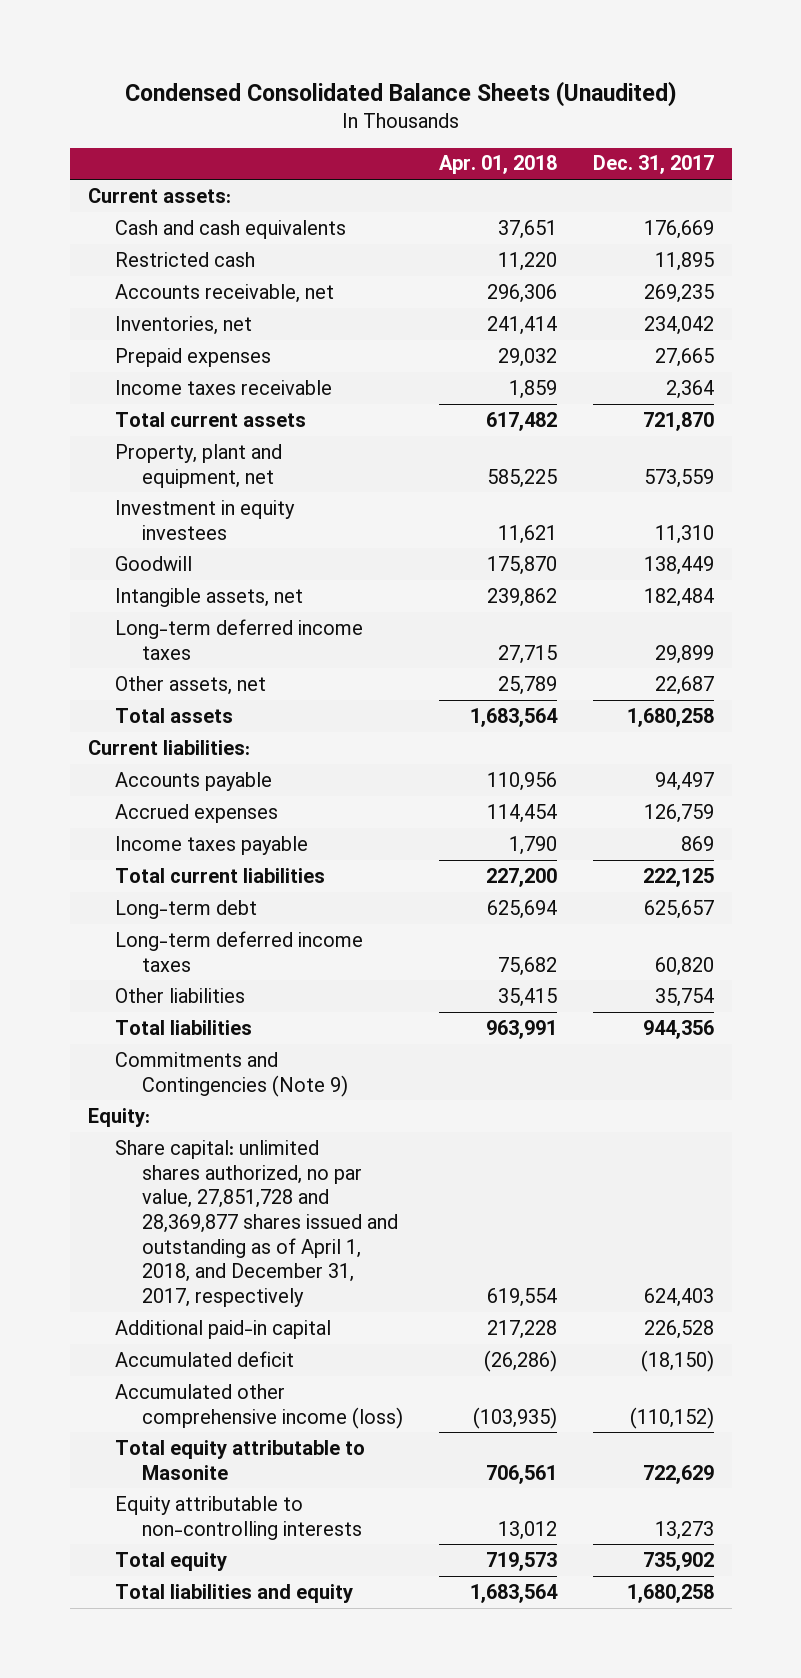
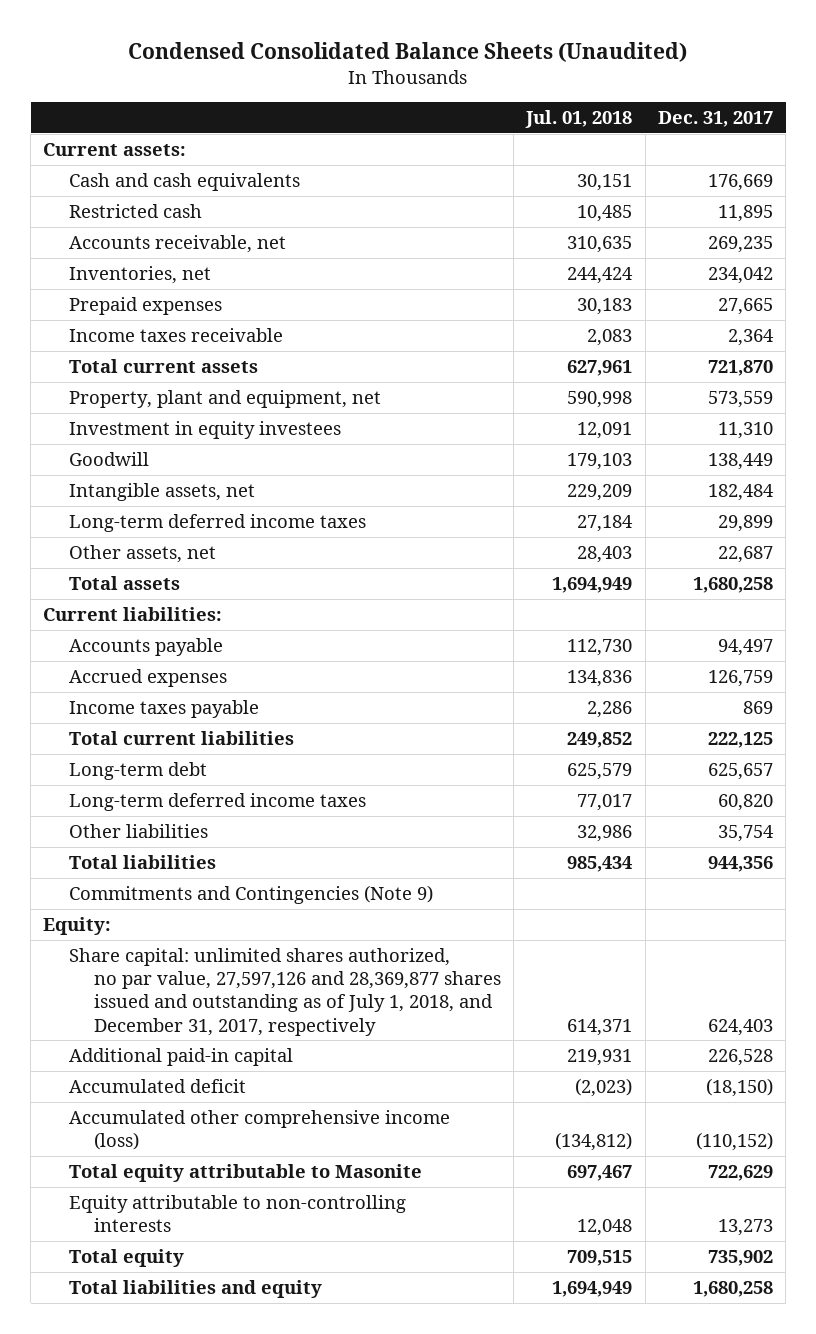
- | Apr. 01, 2018 | Dec. 31, 2017
+ | Jul. 01, 2018 | Dec. 31, 2017
- Share capital: unlimited shares authorized, no par value, 27,851,728 and 28,369,877 shares issued and outstanding as of April 1, 2018, and December 31, 2017, respectively | 619,554 | 624,403
+ Share capital: unlimited shares authorized, no par value, 27,597,126 and 28,369,877 shares issued and outstanding as of July 1, 2018, and December 31, 2017, respectively | 614,371 | 624,403

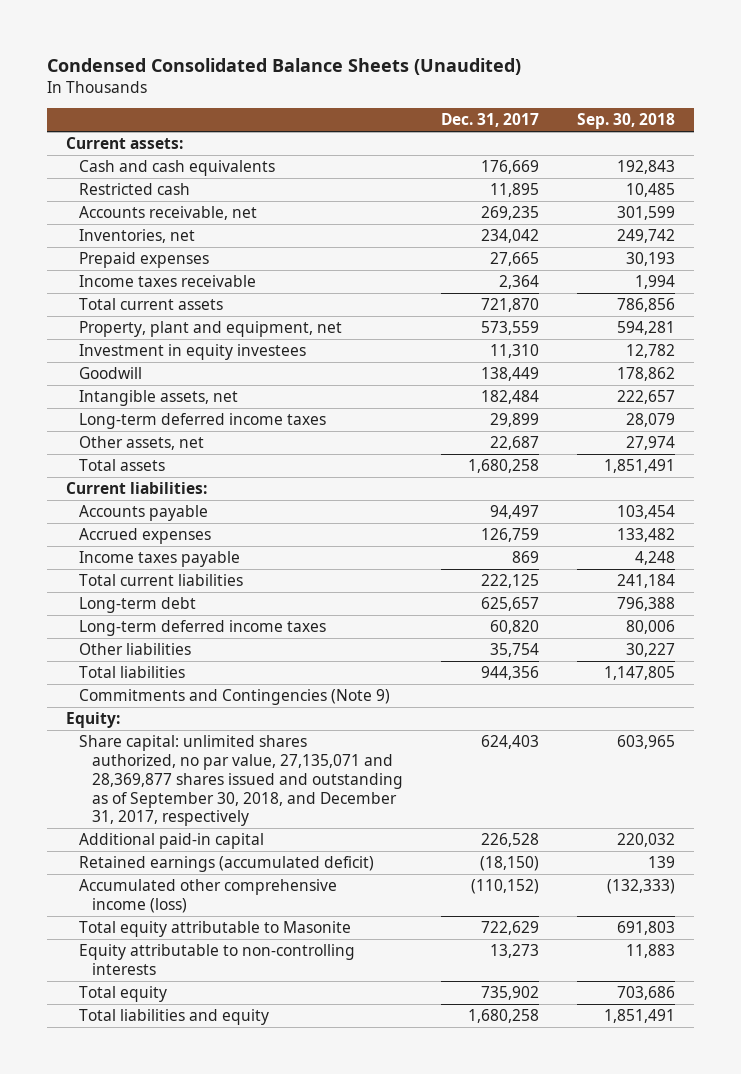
- | Jul. 01, 2018 | Dec. 31, 2017
+ | Dec. 31, 2017 | Sep. 30, 2018
- Share capital: unlimited shares authorized, no par value, 27,597,126 and 28,369,877 shares issued and outstanding as of July 1, 2018, and December 31, 2017, respectively | 614,371 | 624,403
+ Share capital: unlimited shares authorized, no par value, 27,135,071 and 28,369,877 shares issued and outstanding as of September 30, 2018, and December 31, 2017, respectively | 624,403 | 603,965
- Accumulated deficit | (2,023) | (18,150)
+ Retained earnings (accumulated deficit) | (18,150) | 139

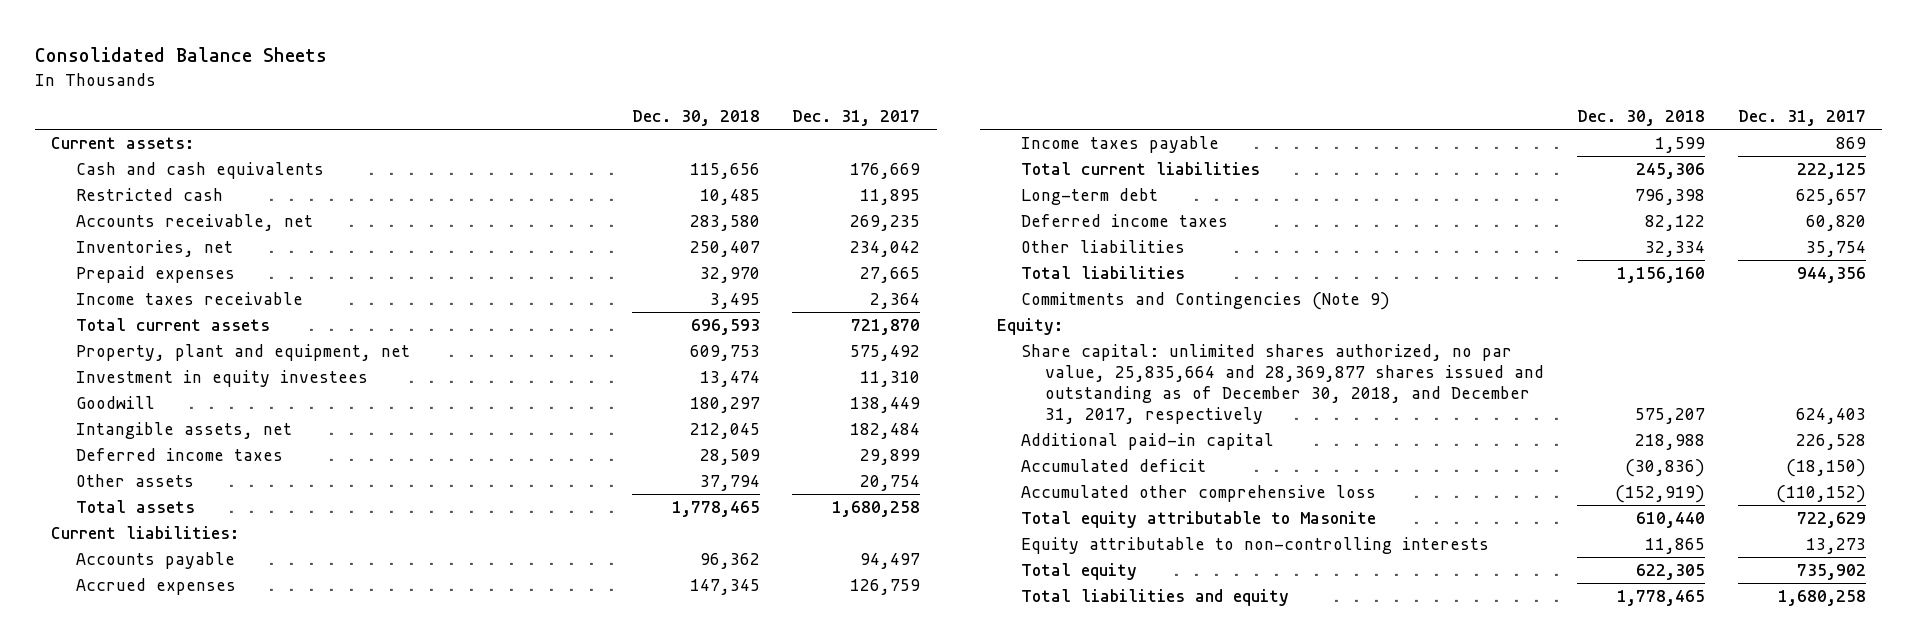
- Condensed Consolidated Balance Sheets (Unaudited)
+ Consolidated Balance Sheets
- | Dec. 31, 2017 | Sep. 30, 2018
+ | Dec. 30, 2018 | Dec. 31, 2017
- Property, plant and equipment, net | 573,559 | 594,281
+ Property, plant and equipment, net | 609,753 | 575,492
- Long-term deferred income taxes | 29,899 | 28,079
- Other assets, net | 22,687 | 27,974
+ Deferred income taxes | 28,509 | 29,899
+ Other assets | 37,794 | 20,754
- Long-term deferred income taxes | 60,820 | 80,006
+ Deferred income taxes | 82,122 | 60,820
- Share capital: unlimited shares authorized, no par value, 27,135,071 and 28,369,877 shares issued and outstanding as of September 30, 2018, and December 31, 2017, respectively | 624,403 | 603,965
+ Share capital: unlimited shares authorized, no par value, 25,835,664 and 28,369,877 shares issued and outstanding as of December 30, 2018, and December 31, 2017, respectively | 575,207 | 624,403
- Retained earnings (accumulated deficit) | (18,150) | 139
- Accumulated other comprehensive income (loss) | (110,152) | (132,333)
+ Accumulated deficit | (30,836) | (18,150)
+ Accumulated other comprehensive loss | (152,919) | (110,152)

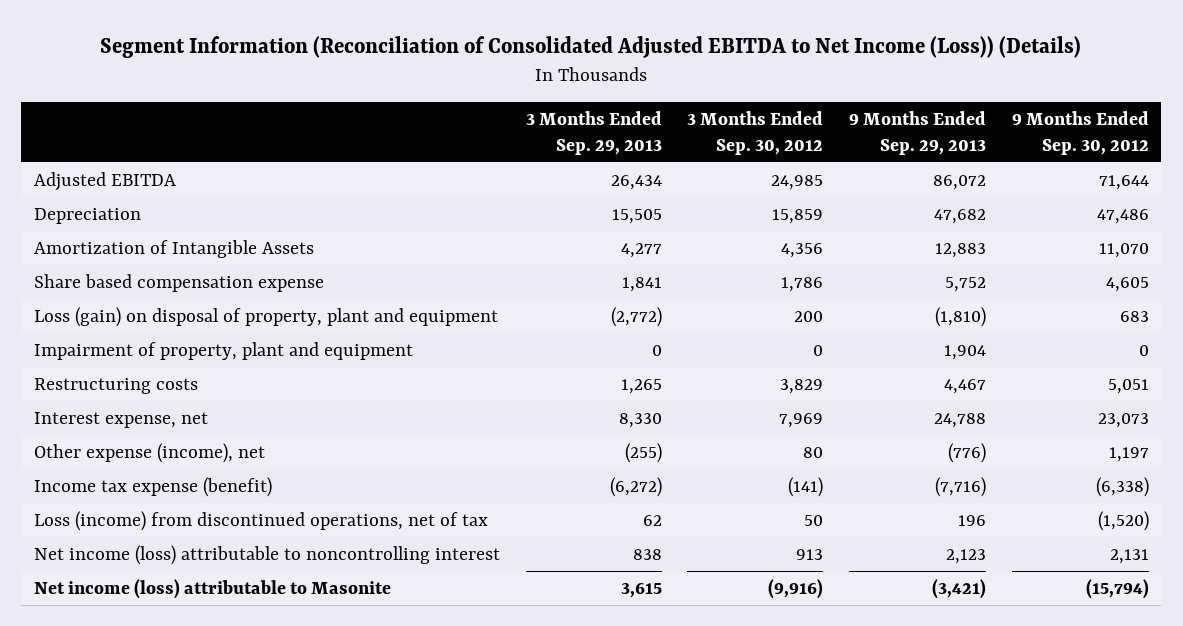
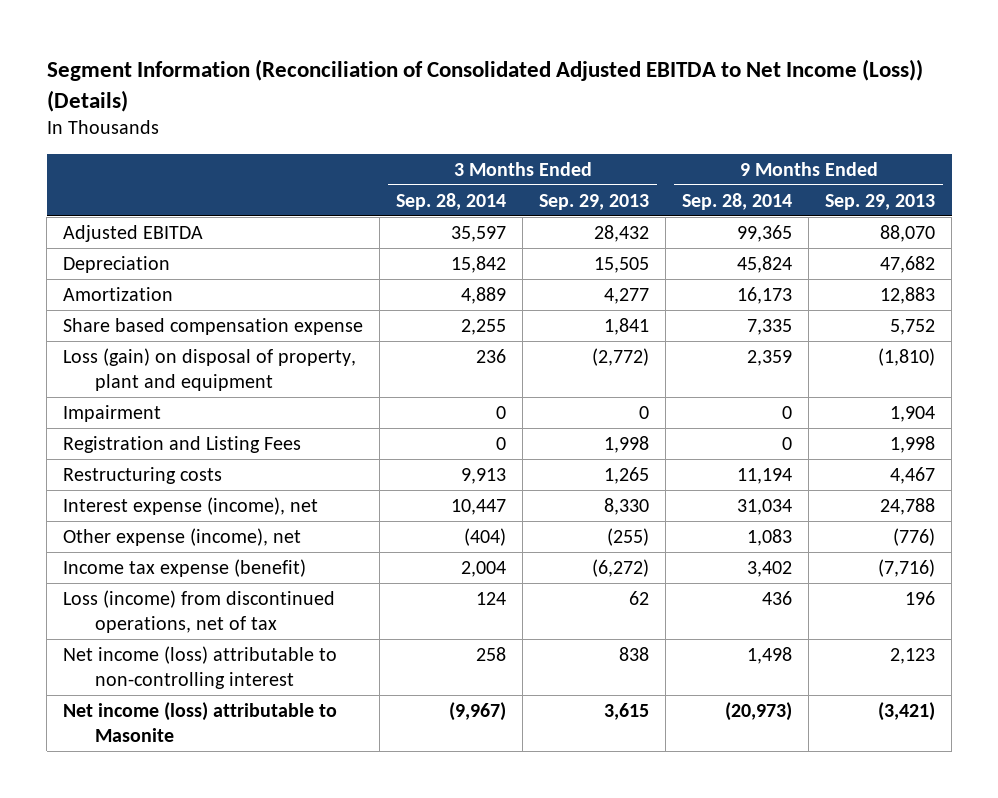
- | 3 Months Ended Sep. 29, 2013 | 3 Months Ended Sep. 30, 2012 | 9 Months Ended Sep. 29, 2013 | 9 Months Ended Sep. 30, 2012
+ | 3 Months Ended Sep. 28, 2014 | 3 Months Ended Sep. 29, 2013 | 9 Months Ended Sep. 28, 2014 | 9 Months Ended Sep. 29, 2013
- Adjusted EBITDA | 26,434 | 24,985 | 86,072 | 71,644
+ Adjusted EBITDA | 35,597 | 28,432 | 99,365 | 88,070
- Amortization of Intangible Assets | 4,277 | 4,356 | 12,883 | 11,070
+ Amortization | 4,889 | 4,277 | 16,173 | 12,883
- Impairment of property, plant and equipment | 0 | 0 | 1,904 | 0
+ Impairment | 0 | 0 | 0 | 1,904
+ Registration and Listing Fees | 0 | 1,998 | 0 | 1,998
- Interest expense, net | 8,330 | 7,969 | 24,788 | 23,073
+ Interest expense (income), net | 10,447 | 8,330 | 31,034 | 24,788
- Net income (loss) attributable to noncontrolling interest | 838 | 913 | 2,123 | 2,131
+ Net income (loss) attributable to non-controlling interest | 258 | 838 | 1,498 | 2,123

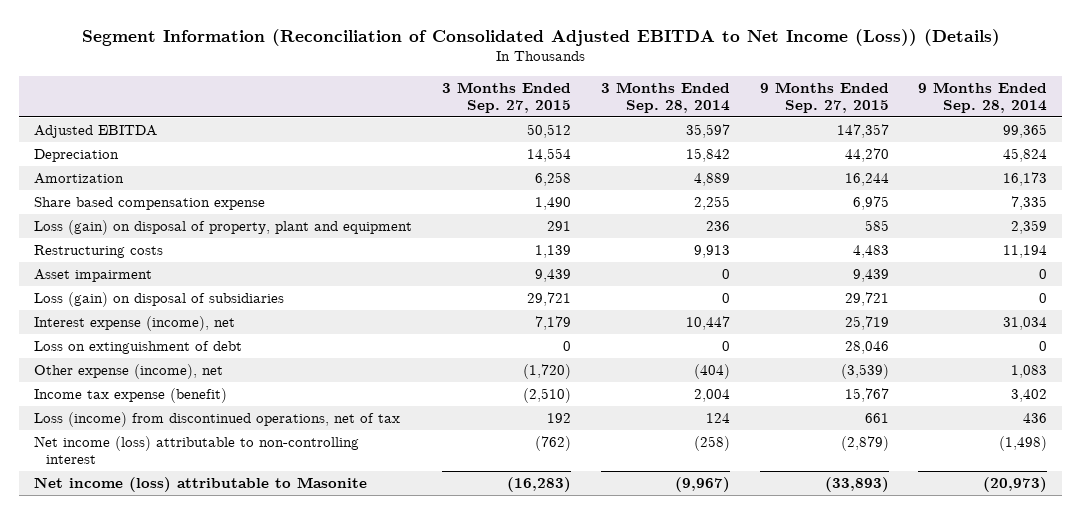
- | 3 Months Ended Sep. 28, 2014 | 3 Months Ended Sep. 29, 2013 | 9 Months Ended Sep. 28, 2014 | 9 Months Ended Sep. 29, 2013
+ | 3 Months Ended Sep. 27, 2015 | 3 Months Ended Sep. 28, 2014 | 9 Months Ended Sep. 27, 2015 | 9 Months Ended Sep. 28, 2014
- Impairment | 0 | 0 | 0 | 1,904
- Registration and Listing Fees | 0 | 1,998 | 0 | 1,998
+ Asset impairment | 9,439 | 0 | 9,439 | 0
+ Loss (gain) on disposal of subsidiaries | 29,721 | 0 | 29,721 | 0
+ Loss on extinguishment of debt | 0 | 0 | 28,046 | 0
- Net income (loss) attributable to non-controlling interest | 258 | 838 | 1,498 | 2,123
+ Net income (loss) attributable to non-controlling interest | (762) | (258) | (2,879) | (1,498)

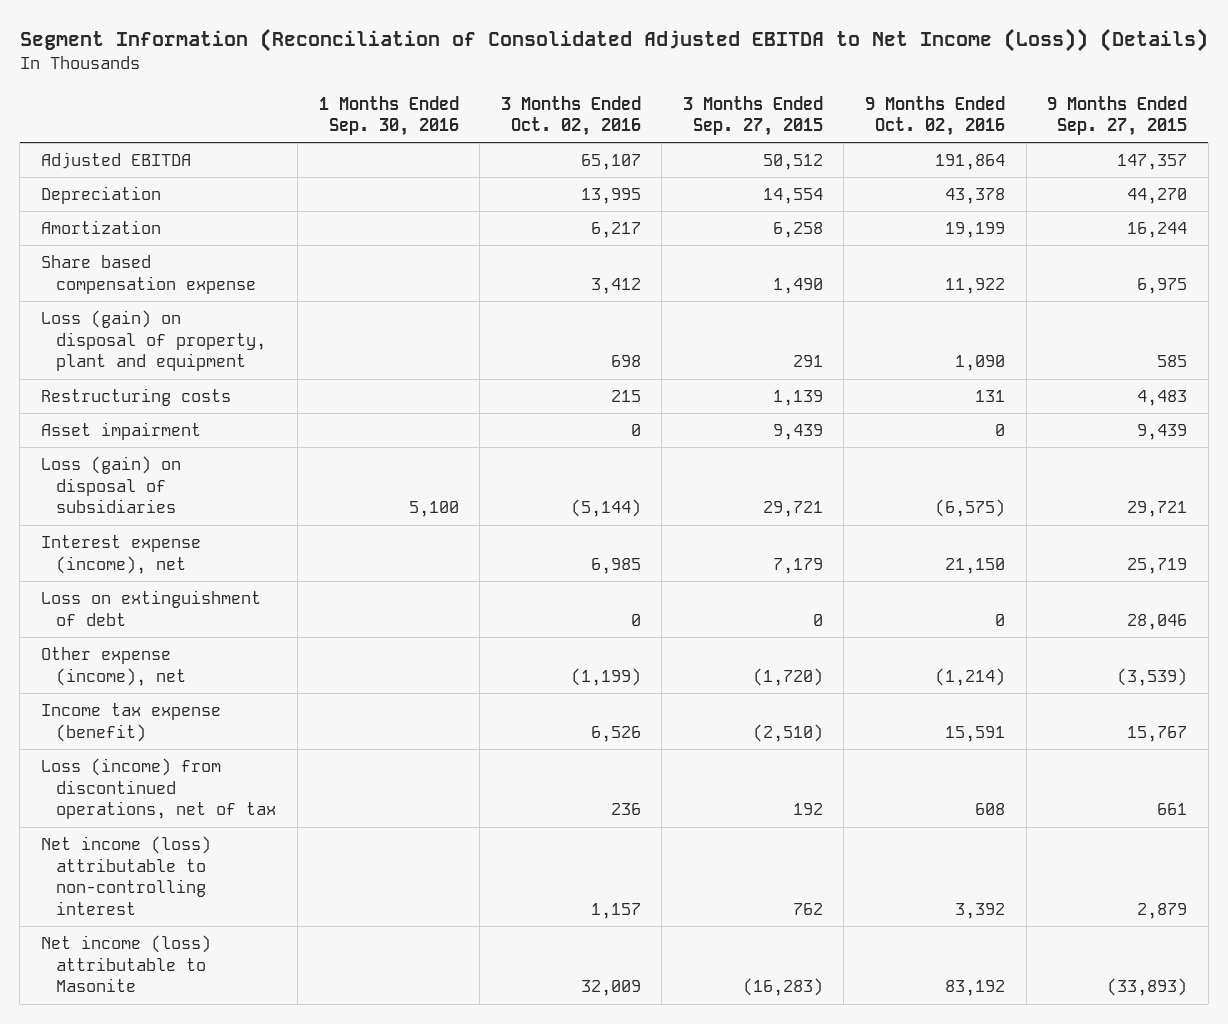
- | 3 Months Ended Sep. 27, 2015 | 3 Months Ended Sep. 28, 2014 | 9 Months Ended Sep. 27, 2015 | 9 Months Ended Sep. 28, 2014
+ | 1 Months Ended Sep. 30, 2016 | 3 Months Ended Oct. 02, 2016 | 3 Months Ended Sep. 27, 2015 | 9 Months Ended Oct. 02, 2016 | 9 Months Ended Sep. 27, 2015
- Net income (loss) attributable to non-controlling interest | (762) | (258) | (2,879) | (1,498)
+ Net income (loss) attributable to non-controlling interest | | 1,157 | 762 | 3,392 | 2,879

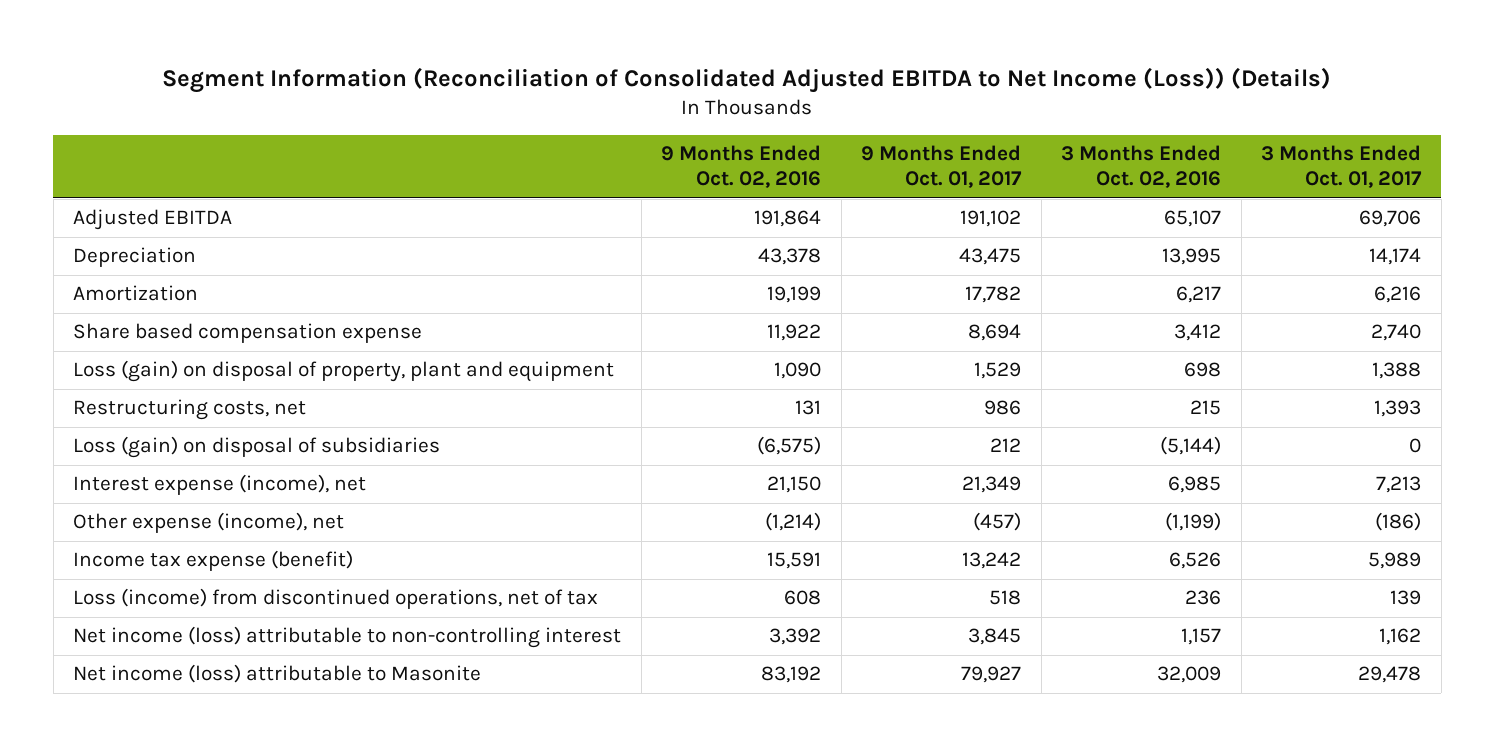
- | 1 Months Ended Sep. 30, 2016 | 3 Months Ended Oct. 02, 2016 | 3 Months Ended Sep. 27, 2015 | 9 Months Ended Oct. 02, 2016 | 9 Months Ended Sep. 27, 2015
+ | 9 Months Ended Oct. 02, 2016 | 9 Months Ended Oct. 01, 2017 | 3 Months Ended Oct. 02, 2016 | 3 Months Ended Oct. 01, 2017
- Restructuring costs | | 215 | 1,139 | 131 | 4,483
- Asset impairment | | 0 | 9,439 | 0 | 9,439
+ Restructuring costs, net | 131 | 986 | 215 | 1,393
- Loss on extinguishment of debt | | 0 | 0 | 0 | 28,046

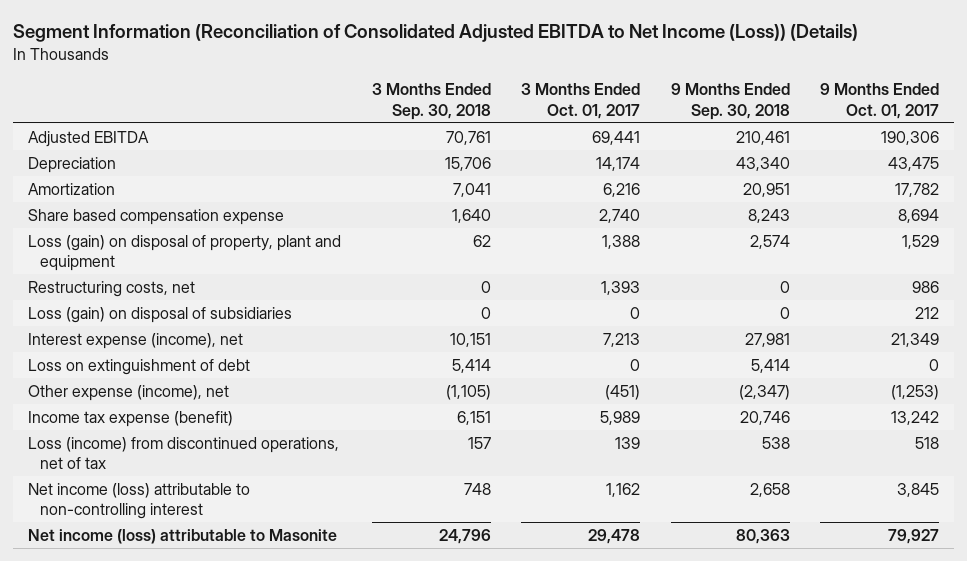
- | 9 Months Ended Oct. 02, 2016 | 9 Months Ended Oct. 01, 2017 | 3 Months Ended Oct. 02, 2016 | 3 Months Ended Oct. 01, 2017
+ | 3 Months Ended Sep. 30, 2018 | 3 Months Ended Oct. 01, 2017 | 9 Months Ended Sep. 30, 2018 | 9 Months Ended Oct. 01, 2017
- Adjusted EBITDA | 191,864 | 191,102 | 65,107 | 69,706
+ Adjusted EBITDA | 70,761 | 69,441 | 210,461 | 190,306
- Other expense (income), net | (1,214) | (457) | (1,199) | (186)
+ Loss on extinguishment of debt | 5,414 | 0 | 5,414 | 0
+ Other expense (income), net | (1,105) | (451) | (2,347) | (1,253)

